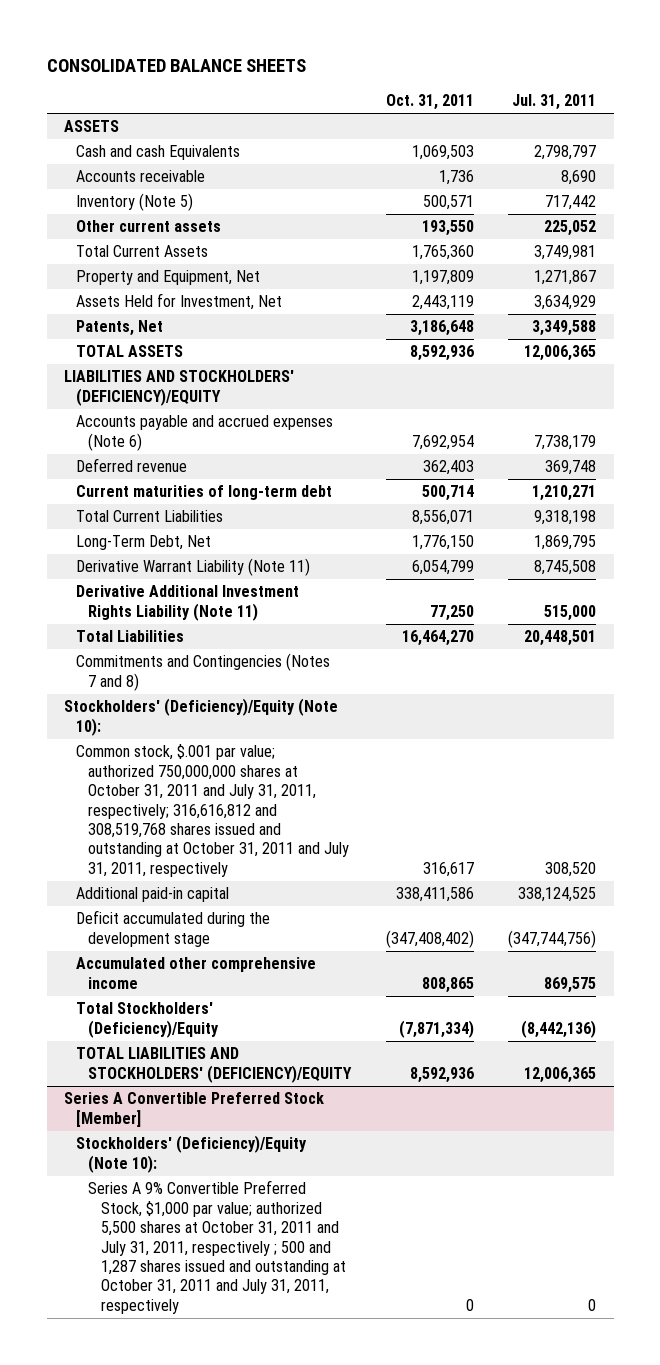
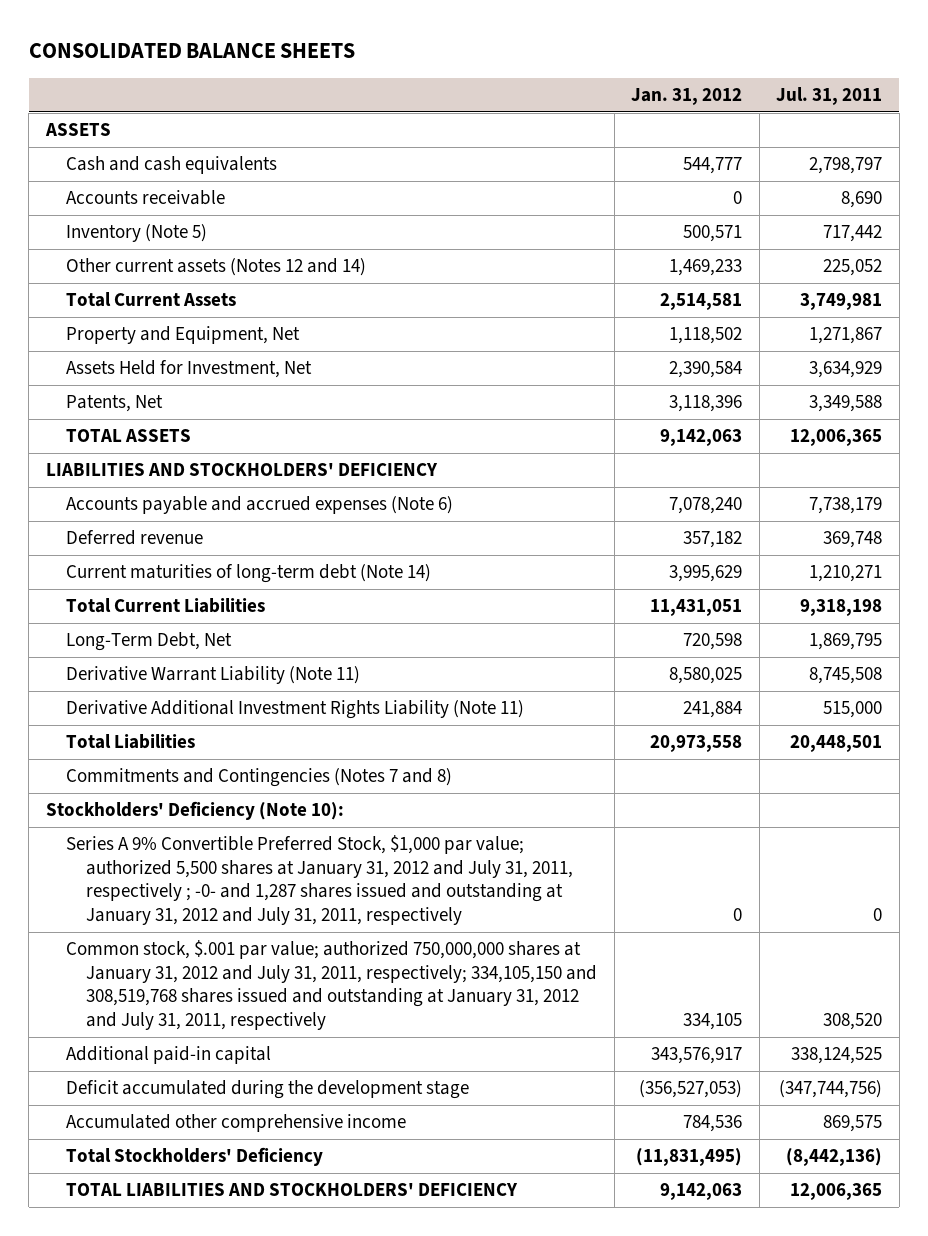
- | Oct. 31, 2011 | Jul. 31, 2011
+ | Jan. 31, 2012 | Jul. 31, 2011
- Cash and cash Equivalents | 1,069,503 | 2,798,797
+ Cash and cash equivalents | 544,777 | 2,798,797
- Other current assets | 193,550 | 225,052
+ Other current assets (Notes 12 and 14) | 1,469,233 | 225,052
- LIABILITIES AND STOCKHOLDERS' (DEFICIENCY)/EQUITY
+ LIABILITIES AND STOCKHOLDERS' DEFICIENCY
- Current maturities of long-term debt | 500,714 | 1,210,271
+ Current maturities of long-term debt (Note 14) | 3,995,629 | 1,210,271
- Stockholders' (Deficiency)/Equity (Note 10):
- Common stock, $.001 par value; authorized 750,000,000 shares at October 31, 2011 and July 31, 2011, respectively; 316,616,812 and 308,519,768 shares issued and outstanding at October 31, 2011 and July 31, 2011, respectively | 316,617 | 308,520
+ Stockholders' Deficiency (Note 10):
+ Series A 9% Convertible Preferred Stock, $1,000 par value; authorized 5,500 shares at January 31, 2012 and July 31, 2011, respectively ; -0- and 1,287 shares issued and outstanding at January 31, 2012 and July 31, 2011, respectively | 0 | 0
+ Common stock, $.001 par value; authorized 750,000,000 shares at January 31, 2012 and July 31, 2011, respectively; 334,105,150 and 308,519,768 shares issued and outstanding at January 31, 2012 and July 31, 2011, respectively | 334,105 | 308,520
- Total Stockholders' (Deficiency)/Equity | (7,871,334) | (8,442,136)
- TOTAL LIABILITIES AND STOCKHOLDERS' (DEFICIENCY)/EQUITY | 8,592,936 | 12,006,365
- Series A Convertible Preferred Stock [Member]
- Stockholders' (Deficiency)/Equity (Note 10):
- Series A 9% Convertible Preferred Stock, $1,000 par value; authorized 5,500 shares at October 31, 2011 and July 31, 2011, respectively ; 500 and 1,287 shares issued and outstanding at October 31, 2011 and July 31, 2011, respectively | 0 | 0
+ Total Stockholders' Deficiency | (11,831,495) | (8,442,136)
+ TOTAL LIABILITIES AND STOCKHOLDERS' DEFICIENCY | 9,142,063 | 12,006,365

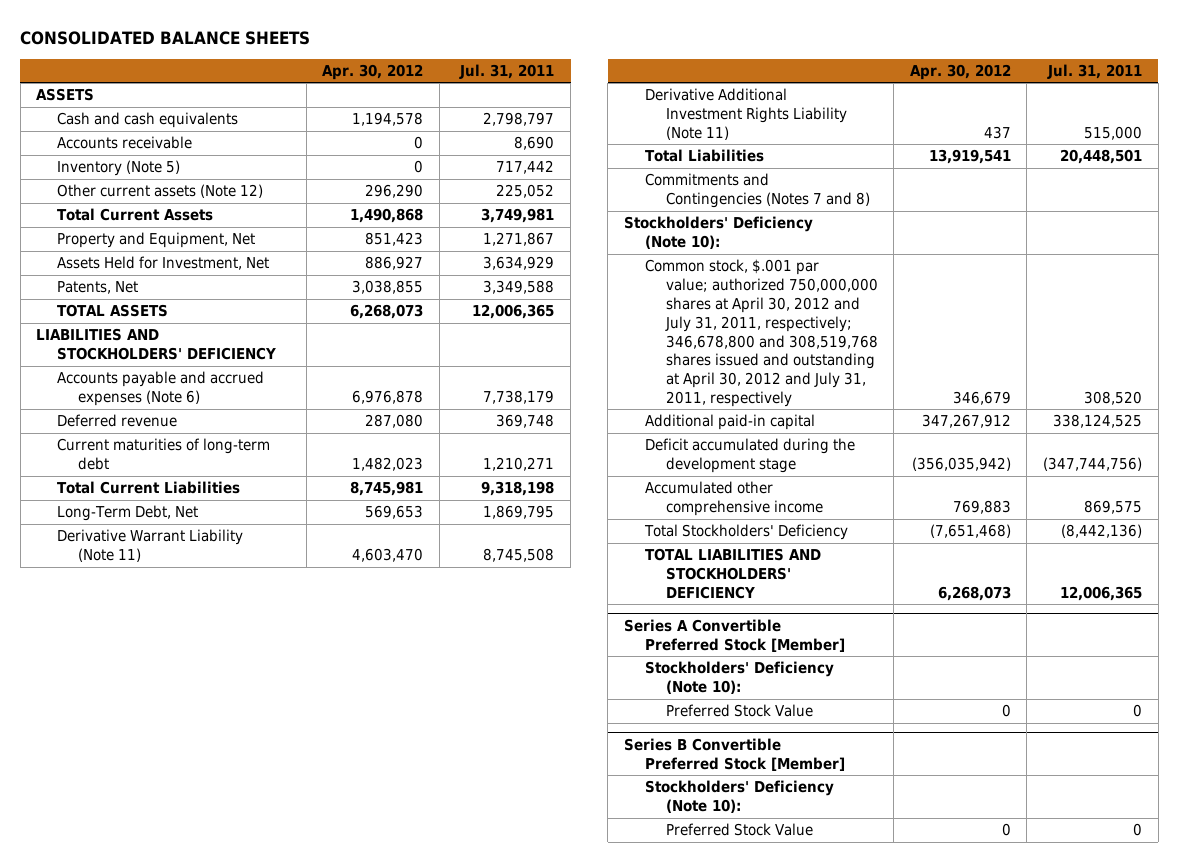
- | Jan. 31, 2012 | Jul. 31, 2011
+ | Apr. 30, 2012 | Jul. 31, 2011
- Other current assets (Notes 12 and 14) | 1,469,233 | 225,052
+ Other current assets (Note 12) | 296,290 | 225,052
- Current maturities of long-term debt (Note 14) | 3,995,629 | 1,210,271
+ Current maturities of long-term debt | 1,482,023 | 1,210,271
- Series A 9% Convertible Preferred Stock, $1,000 par value; authorized 5,500 shares at January 31, 2012 and July 31, 2011, respectively ; -0- and 1,287 shares issued and outstanding at January 31, 2012 and July 31, 2011, respectively | 0 | 0
- Common stock, $.001 par value; authorized 750,000,000 shares at January 31, 2012 and July 31, 2011, respectively; 334,105,150 and 308,519,768 shares issued and outstanding at January 31, 2012 and July 31, 2011, respectively | 334,105 | 308,520
+ Common stock, $.001 par value; authorized 750,000,000 shares at April 30, 2012 and July 31, 2011, respectively; 346,678,800 and 308,519,768 shares issued and outstanding at April 30, 2012 and July 31, 2011, respectively | 346,679 | 308,520
+ Series A Convertible Preferred Stock [Member]
+ Stockholders' Deficiency (Note 10):
+ Preferred Stock Value | 0 | 0
+ Series B Convertible Preferred Stock [Member]
+ Stockholders' Deficiency (Note 10):
+ Preferred Stock Value | 0 | 0

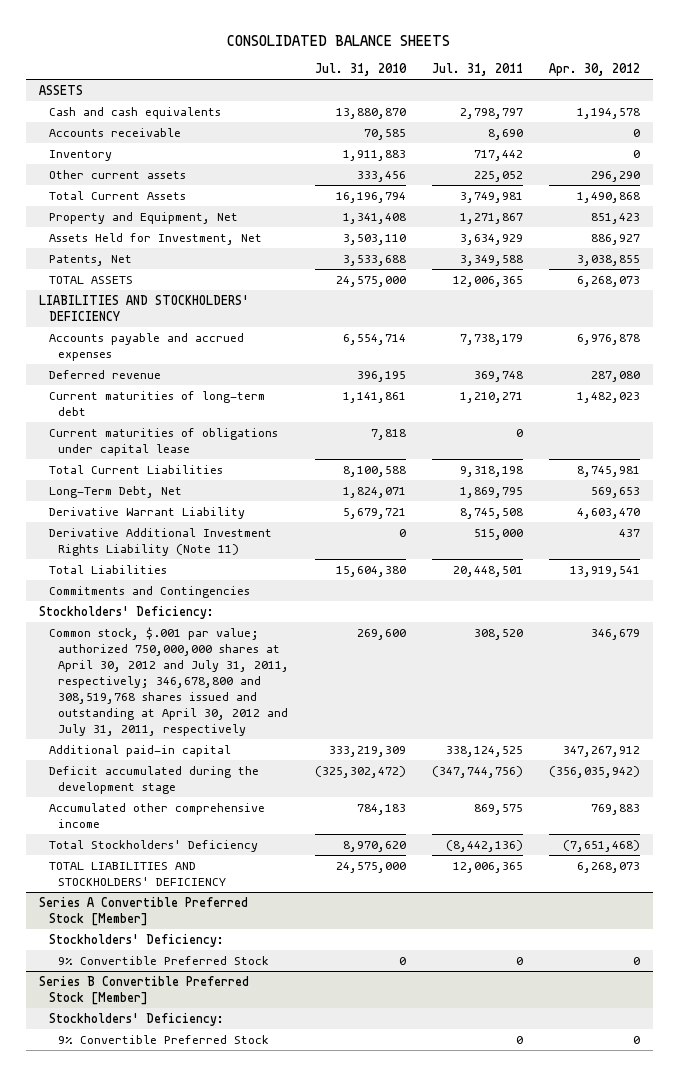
- | Apr. 30, 2012 | Jul. 31, 2011
+ | Jul. 31, 2010 | Jul. 31, 2011 | Apr. 30, 2012
- Inventory (Note 5) | 0 | 717,442
- Other current assets (Note 12) | 296,290 | 225,052
+ Inventory | 1,911,883 | 717,442 | 0
+ Other current assets | 333,456 | 225,052 | 296,290
- Accounts payable and accrued expenses (Note 6) | 6,976,878 | 7,738,179
+ Accounts payable and accrued expenses | 6,554,714 | 7,738,179 | 6,976,878
+ Current maturities of obligations under capital lease | 7,818 | 0 |
- Derivative Warrant Liability (Note 11) | 4,603,470 | 8,745,508
+ Derivative Warrant Liability | 5,679,721 | 8,745,508 | 4,603,470
- Commitments and Contingencies (Notes 7 and 8)
- Stockholders' Deficiency (Note 10):
+ Commitments and Contingencies
+ Stockholders' Deficiency:
@ Series A Convertible Preferred Stock [Member]
- Stockholders' Deficiency (Note 10):
- Preferred Stock Value | 0 | 0
+ Stockholders' Deficiency:
+ 9% Convertible Preferred Stock | 0 | 0 | 0
@ Series B Convertible Preferred Stock [Member]
- Stockholders' Deficiency (Note 10):
- Preferred Stock Value | 0 | 0
+ Stockholders' Deficiency:
+ 9% Convertible Preferred Stock | | 0 | 0

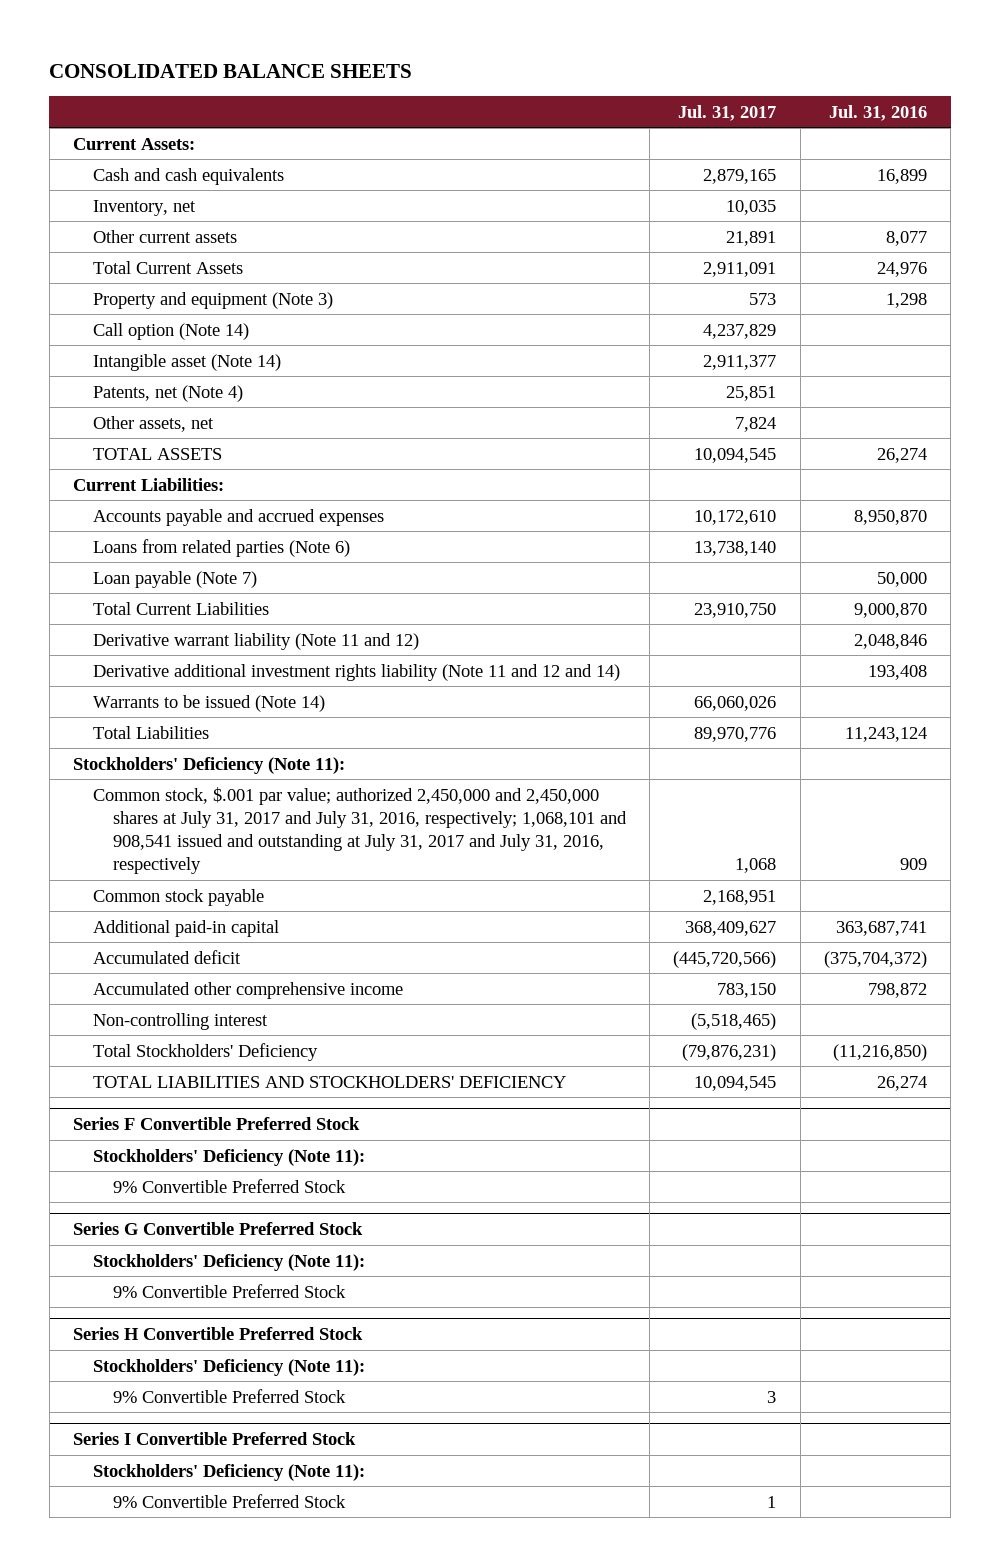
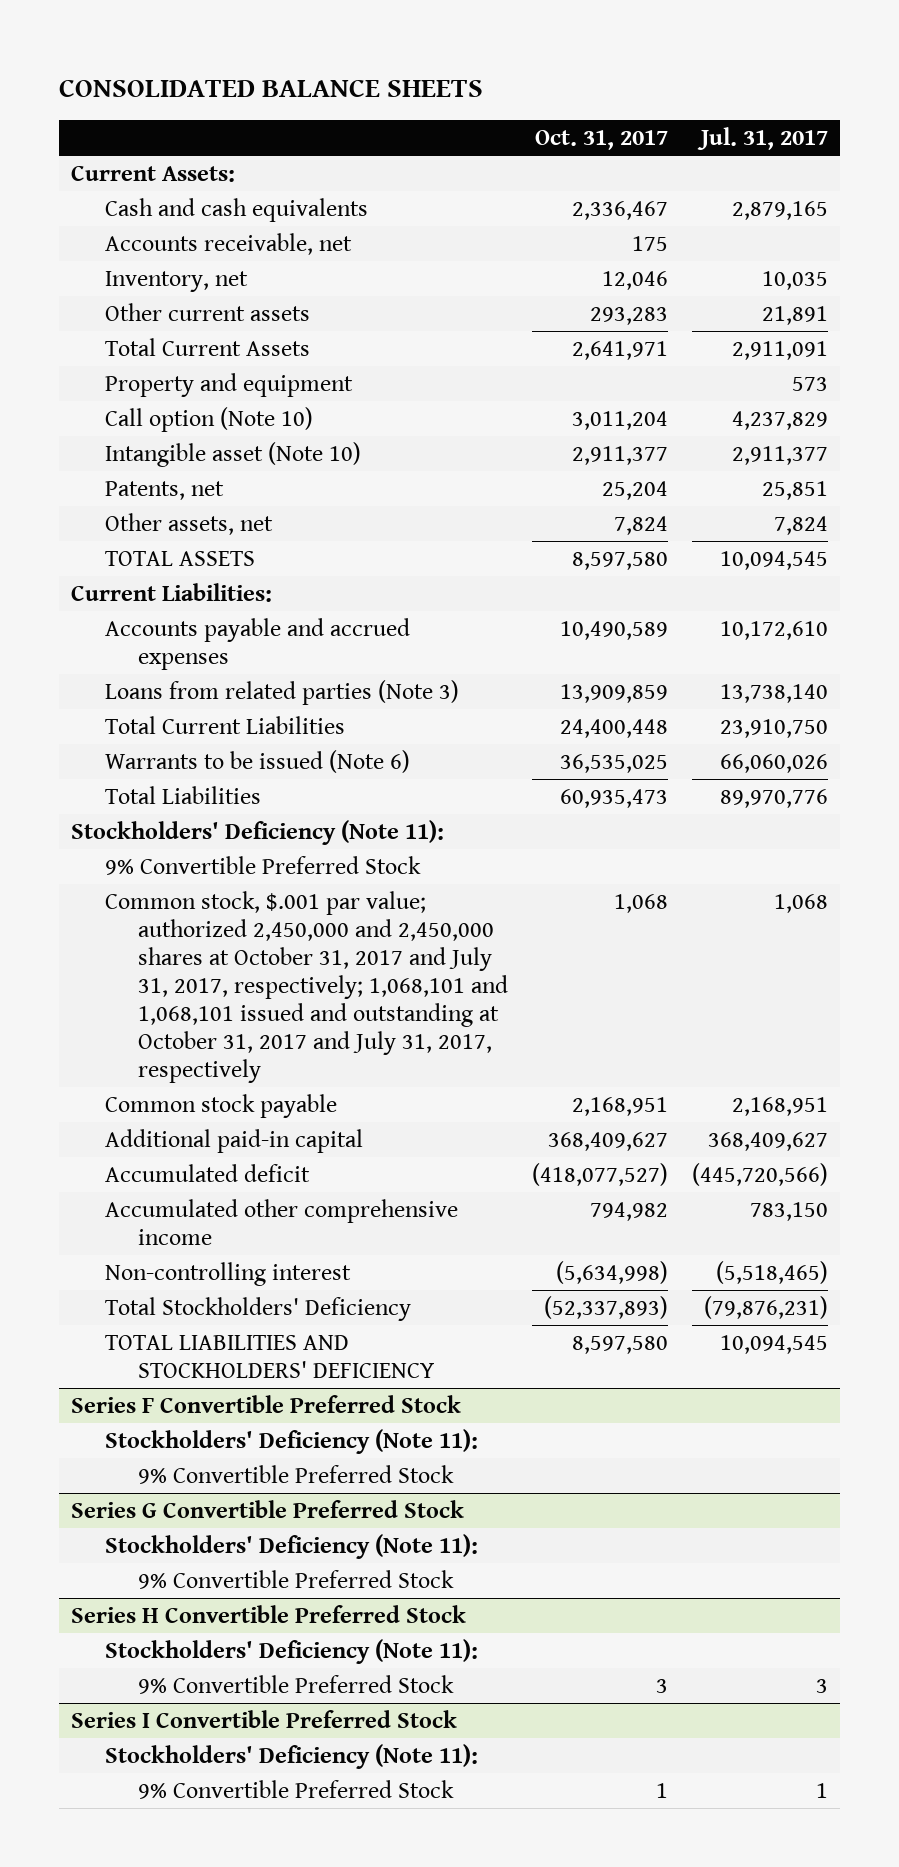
- | Jul. 31, 2017 | Jul. 31, 2016
+ | Oct. 31, 2017 | Jul. 31, 2017
+ Accounts receivable, net | 175 |
- Property and equipment (Note 3) | 573 | 1,298
- Call option (Note 14) | 4,237,829 |
- Intangible asset (Note 14) | 2,911,377 |
- Patents, net (Note 4) | 25,851 |
+ Property and equipment | | 573
+ Call option (Note 10) | 3,011,204 | 4,237,829
+ Intangible asset (Note 10) | 2,911,377 | 2,911,377
+ Patents, net | 25,204 | 25,851
- Loans from related parties (Note 6) | 13,738,140 |
- Loan payable (Note 7) | | 50,000
+ Loans from related parties (Note 3) | 13,909,859 | 13,738,140
- Derivative warrant liability (Note 11 and 12) | | 2,048,846
- Derivative additional investment rights liability (Note 11 and 12 and 14) | | 193,408
- Warrants to be issued (Note 14) | 66,060,026 |
+ Warrants to be issued (Note 6) | 36,535,025 | 66,060,026
- Common stock, $.001 par value; authorized 2,450,000 and 2,450,000 shares at July 31, 2017 and July 31, 2016, respectively; 1,068,101 and 908,541 issued and outstanding at July 31, 2017 and July 31, 2016, respectively | 1,068 | 909
+ 9% Convertible Preferred Stock
+ Common stock, $.001 par value; authorized 2,450,000 and 2,450,000 shares at October 31, 2017 and July 31, 2017, respectively; 1,068,101 and 1,068,101 issued and outstanding at October 31, 2017 and July 31, 2017, respectively | 1,068 | 1,068

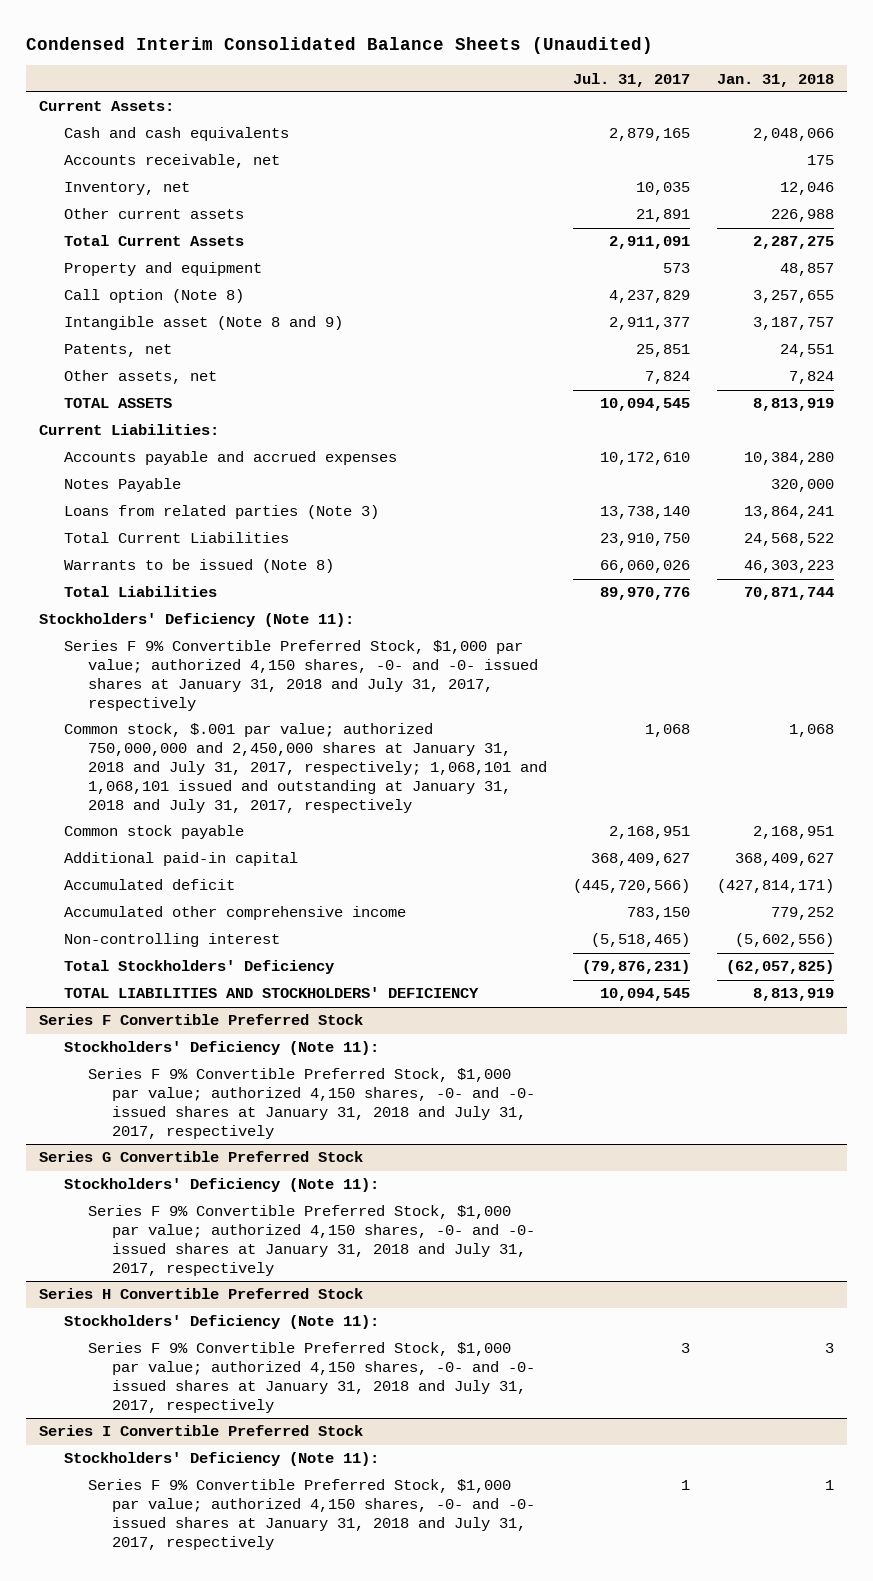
- CONSOLIDATED BALANCE SHEETS
+ Condensed Interim Consolidated Balance Sheets (Unaudited)
- | Oct. 31, 2017 | Jul. 31, 2017
+ | Jul. 31, 2017 | Jan. 31, 2018
- Call option (Note 10) | 3,011,204 | 4,237,829
- Intangible asset (Note 10) | 2,911,377 | 2,911,377
+ Call option (Note 8) | 4,237,829 | 3,257,655
+ Intangible asset (Note 8 and 9) | 2,911,377 | 3,187,757
+ Notes Payable | | 320,000
- Warrants to be issued (Note 6) | 36,535,025 | 66,060,026
+ Warrants to be issued (Note 8) | 66,060,026 | 46,303,223
- 9% Convertible Preferred Stock
- Common stock, $.001 par value; authorized 2,450,000 and 2,450,000 shares at October 31, 2017 and July 31, 2017, respectively; 1,068,101 and 1,068,101 issued and outstanding at October 31, 2017 and July 31, 2017, respectively | 1,068 | 1,068
+ Series F 9% Convertible Preferred Stock, $1,000 par value; authorized 4,150 shares, -0- and -0- issued shares at January 31, 2018 and July 31, 2017, respectively
+ Common stock, $.001 par value; authorized 750,000,000 and 2,450,000 shares at January 31, 2018 and July 31, 2017, respectively; 1,068,101 and 1,068,101 issued and outstanding at January 31, 2018 and July 31, 2017, respectively | 1,068 | 1,068
@ Series F Convertible Preferred Stock
- 9% Convertible Preferred Stock
+ Series F 9% Convertible Preferred Stock, $1,000 par value; authorized 4,150 shares, -0- and -0- issued shares at January 31, 2018 and July 31, 2017, respectively
@ Series G Convertible Preferred Stock
- 9% Convertible Preferred Stock
+ Series F 9% Convertible Preferred Stock, $1,000 par value; authorized 4,150 shares, -0- and -0- issued shares at January 31, 2018 and July 31, 2017, respectively
@ Series H Convertible Preferred Stock
- 9% Convertible Preferred Stock | 3 | 3
+ Series F 9% Convertible Preferred Stock, $1,000 par value; authorized 4,150 shares, -0- and -0- issued shares at January 31, 2018 and July 31, 2017, respectively | 3 | 3
@ Series I Convertible Preferred Stock
- 9% Convertible Preferred Stock | 1 | 1
+ Series F 9% Convertible Preferred Stock, $1,000 par value; authorized 4,150 shares, -0- and -0- issued shares at January 31, 2018 and July 31, 2017, respectively | 1 | 1

